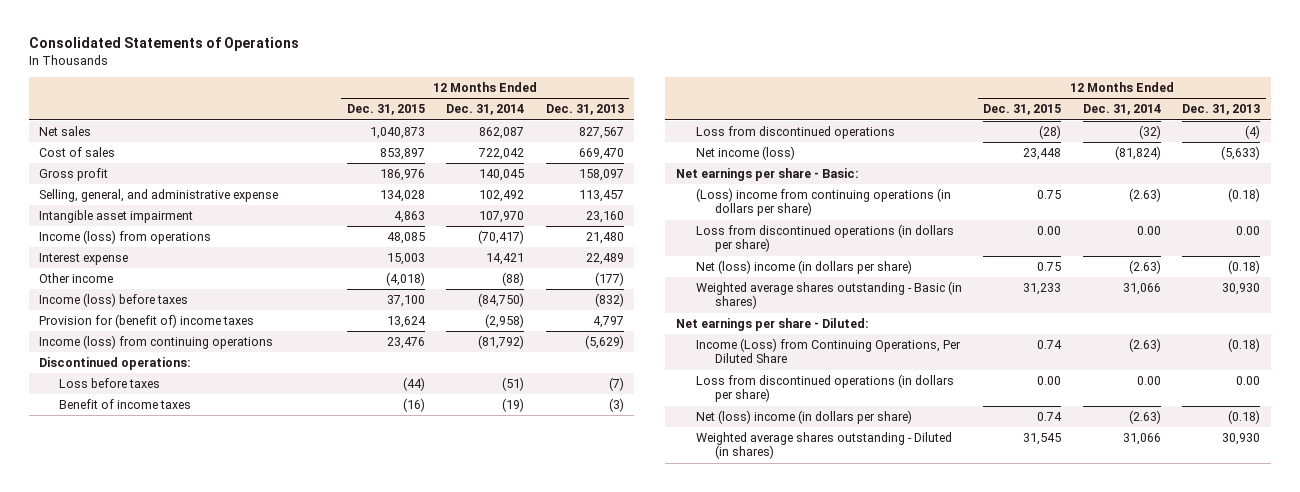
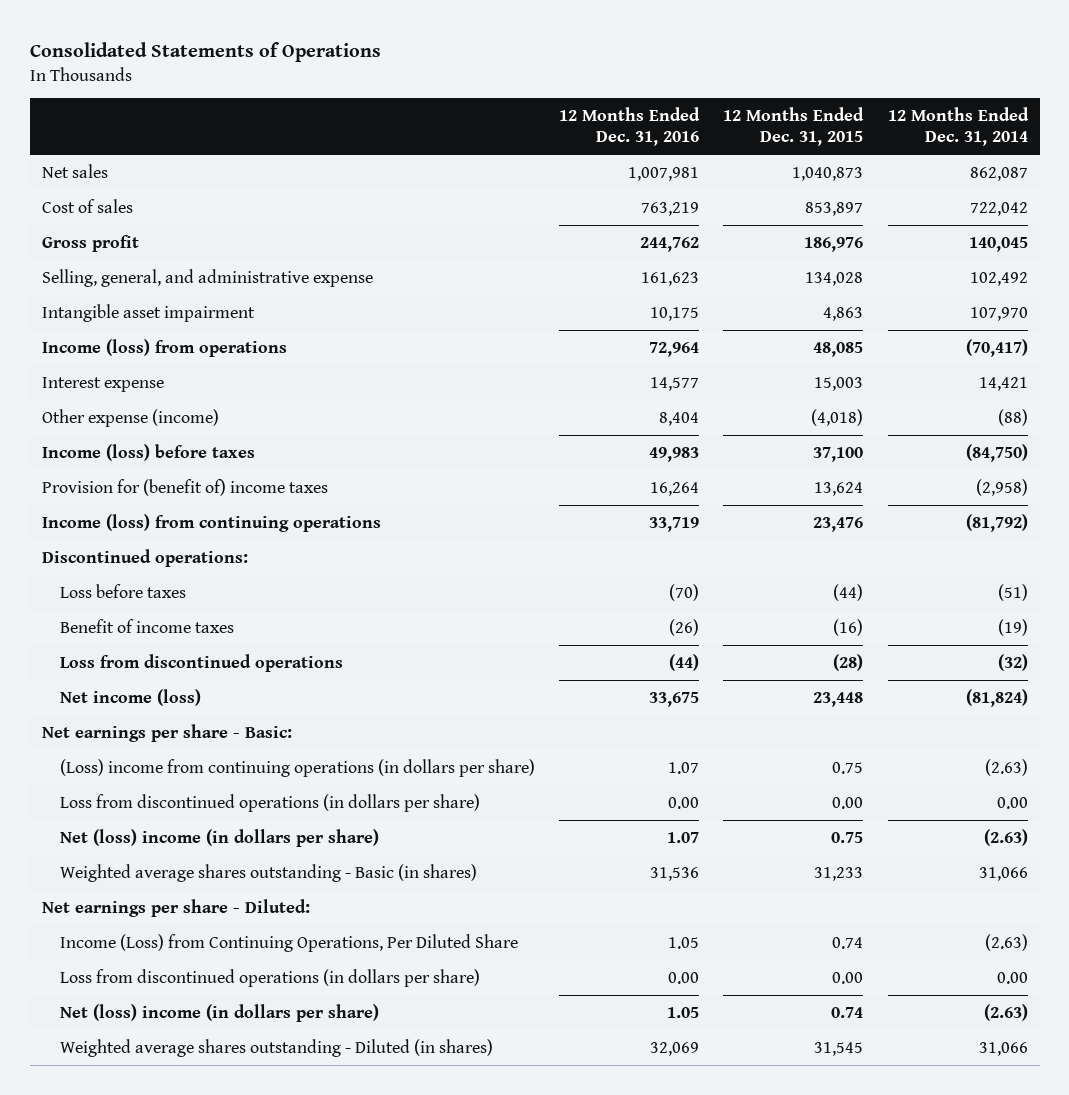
- | 12 Months Ended Dec. 31, 2015 | 12 Months Ended Dec. 31, 2014 | 12 Months Ended Dec. 31, 2013
+ | 12 Months Ended Dec. 31, 2016 | 12 Months Ended Dec. 31, 2015 | 12 Months Ended Dec. 31, 2014
- Other income | (4,018) | (88) | (177)
+ Other expense (income) | 8,404 | (4,018) | (88)

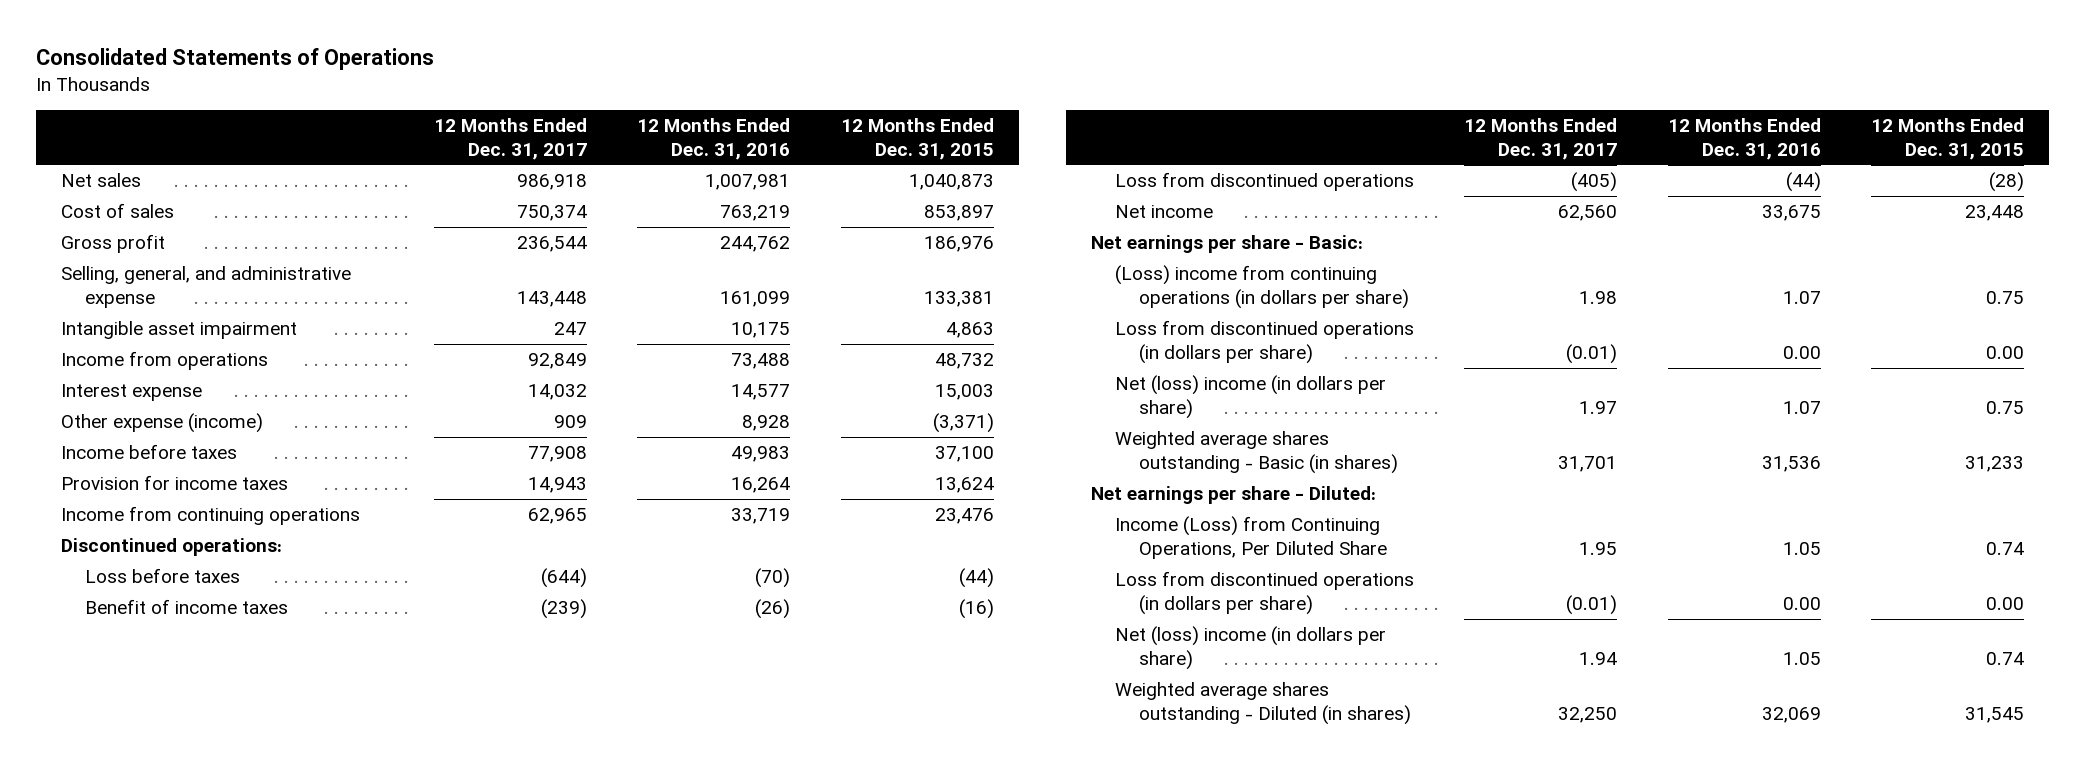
- | 12 Months Ended Dec. 31, 2016 | 12 Months Ended Dec. 31, 2015 | 12 Months Ended Dec. 31, 2014
+ | 12 Months Ended Dec. 31, 2017 | 12 Months Ended Dec. 31, 2016 | 12 Months Ended Dec. 31, 2015
- Selling, general, and administrative expense | 161,623 | 134,028 | 102,492
+ Selling, general, and administrative expense | 143,448 | 161,099 | 133,381
- Income (loss) from operations | 72,964 | 48,085 | (70,417)
+ Income from operations | 92,849 | 73,488 | 48,732
- Other expense (income) | 8,404 | (4,018) | (88)
- Income (loss) before taxes | 49,983 | 37,100 | (84,750)
- Provision for (benefit of) income taxes | 16,264 | 13,624 | (2,958)
- Income (loss) from continuing operations | 33,719 | 23,476 | (81,792)
+ Other expense (income) | 909 | 8,928 | (3,371)
+ Income before taxes | 77,908 | 49,983 | 37,100
+ Provision for income taxes | 14,943 | 16,264 | 13,624
+ Income from continuing operations | 62,965 | 33,719 | 23,476
- Net income (loss) | 33,675 | 23,448 | (81,824)
+ Net income | 62,560 | 33,675 | 23,448

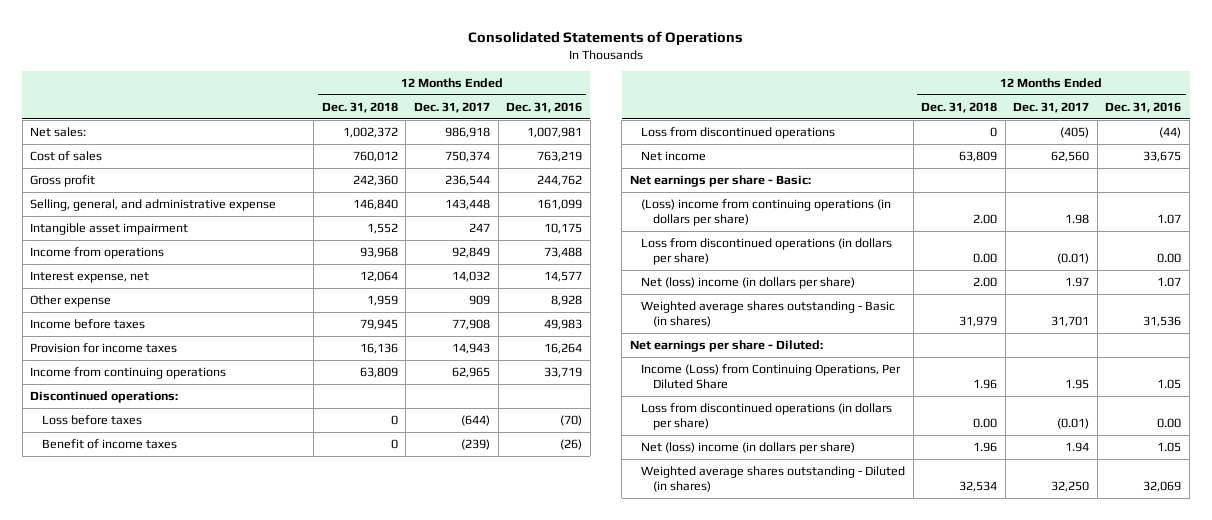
- | 12 Months Ended Dec. 31, 2017 | 12 Months Ended Dec. 31, 2016 | 12 Months Ended Dec. 31, 2015
+ | 12 Months Ended Dec. 31, 2018 | 12 Months Ended Dec. 31, 2017 | 12 Months Ended Dec. 31, 2016
- Net sales | 986,918 | 1,007,981 | 1,040,873
+ Net sales: | 1,002,372 | 986,918 | 1,007,981
- Interest expense | 14,032 | 14,577 | 15,003
- Other expense (income) | 909 | 8,928 | (3,371)
+ Interest expense, net | 12,064 | 14,032 | 14,577
+ Other expense | 1,959 | 909 | 8,928

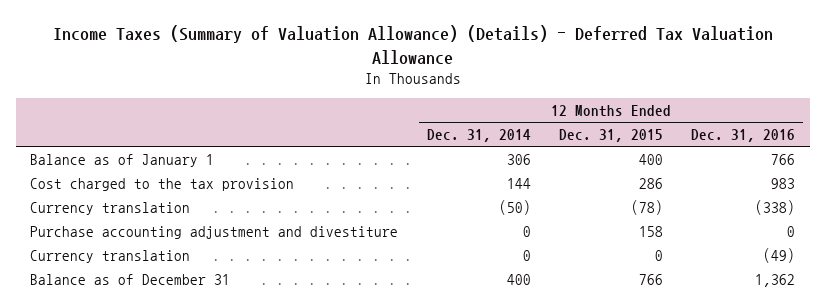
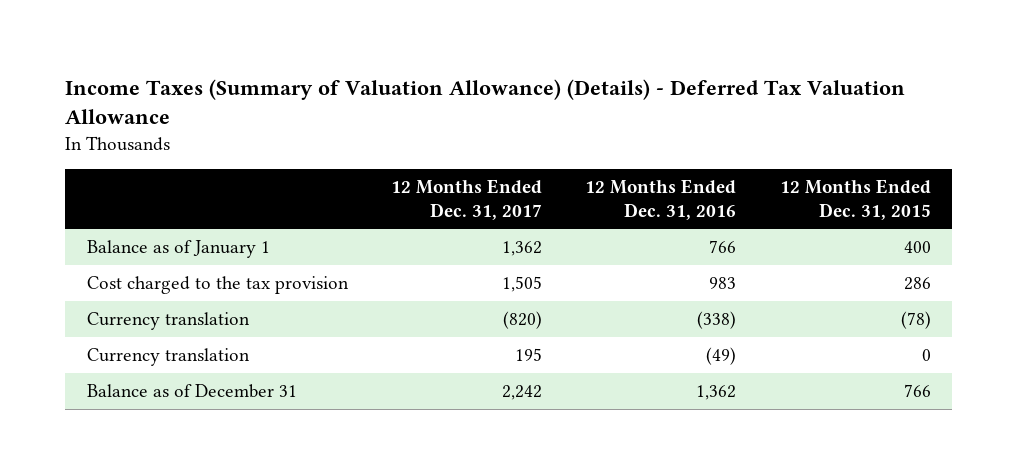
- | 12 Months Ended Dec. 31, 2014 | 12 Months Ended Dec. 31, 2015 | 12 Months Ended Dec. 31, 2016
+ | 12 Months Ended Dec. 31, 2017 | 12 Months Ended Dec. 31, 2016 | 12 Months Ended Dec. 31, 2015
- Purchase accounting adjustment and divestiture | 0 | 158 | 0

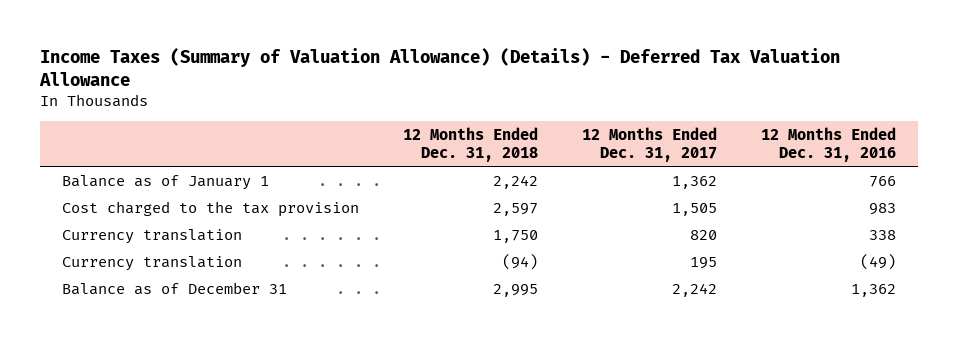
- | 12 Months Ended Dec. 31, 2017 | 12 Months Ended Dec. 31, 2016 | 12 Months Ended Dec. 31, 2015
+ | 12 Months Ended Dec. 31, 2018 | 12 Months Ended Dec. 31, 2017 | 12 Months Ended Dec. 31, 2016
- Currency translation | (820) | (338) | (78)
+ Currency translation | 1,750 | 820 | 338

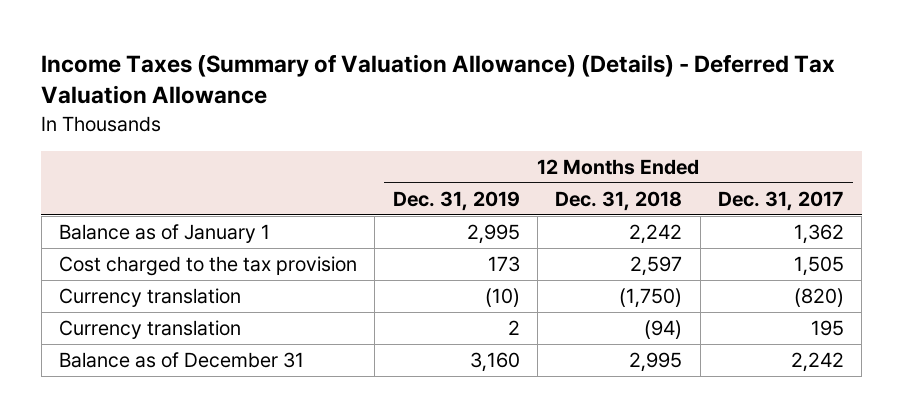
- | 12 Months Ended Dec. 31, 2018 | 12 Months Ended Dec. 31, 2017 | 12 Months Ended Dec. 31, 2016
+ | 12 Months Ended Dec. 31, 2019 | 12 Months Ended Dec. 31, 2018 | 12 Months Ended Dec. 31, 2017
- Currency translation | 1,750 | 820 | 338
+ Currency translation | (10) | (1,750) | (820)

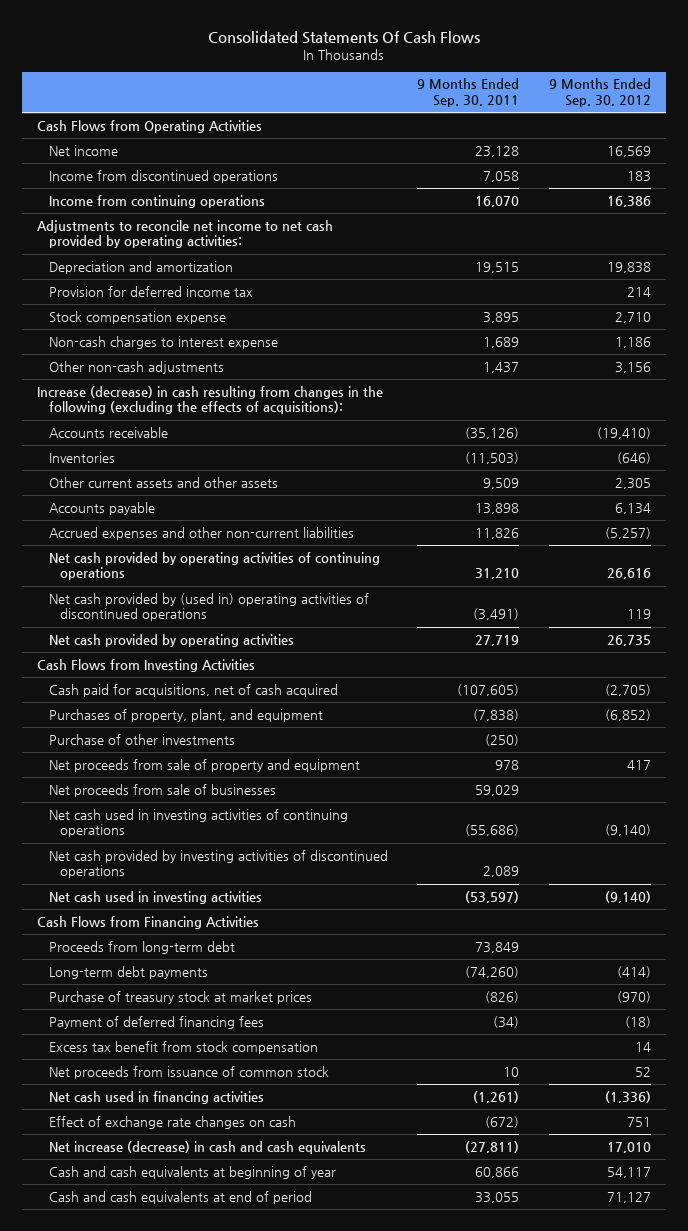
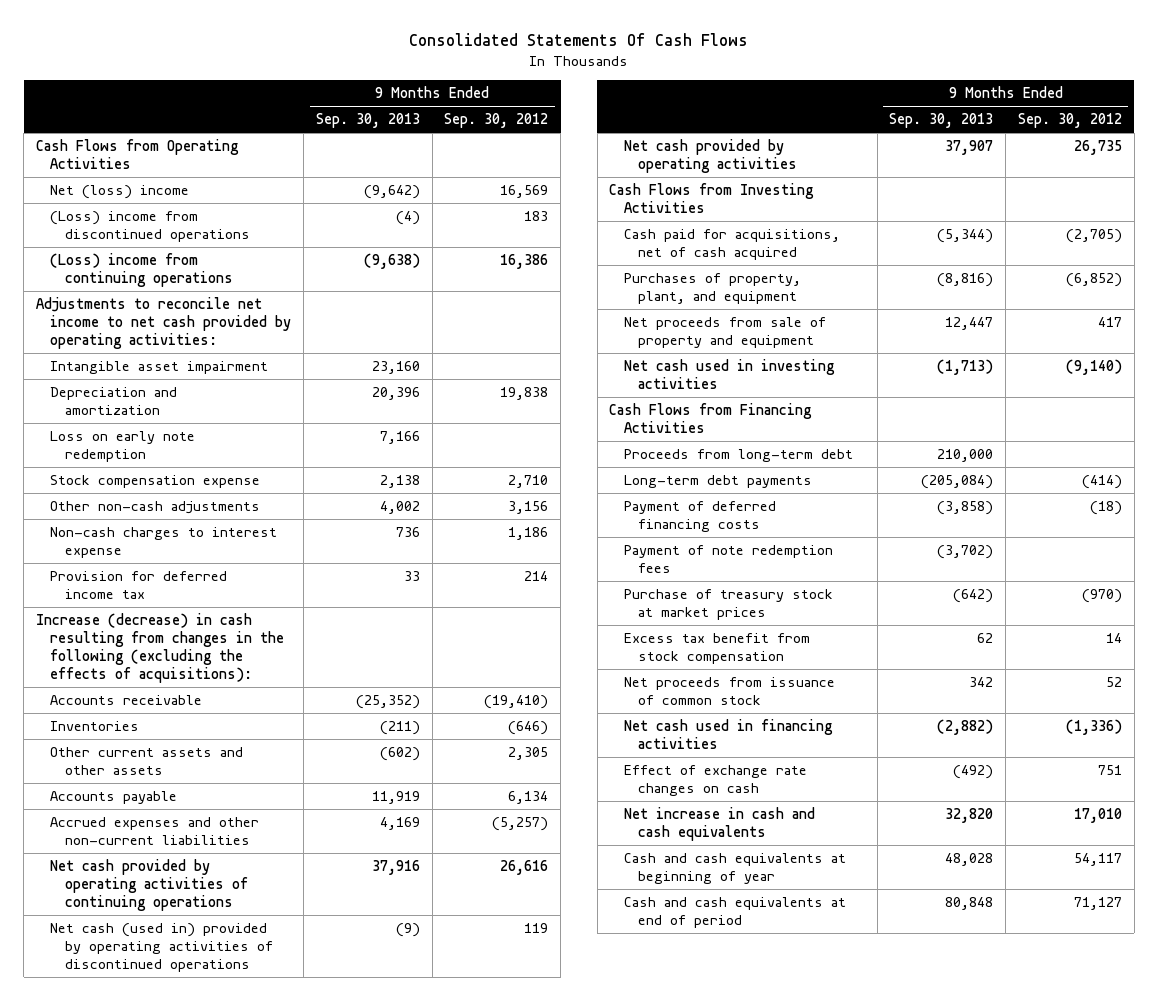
- | 9 Months Ended Sep. 30, 2011 | 9 Months Ended Sep. 30, 2012
+ | 9 Months Ended Sep. 30, 2013 | 9 Months Ended Sep. 30, 2012
- Net income | 23,128 | 16,569
- Income from discontinued operations | 7,058 | 183
- Income from continuing operations | 16,070 | 16,386
+ Net (loss) income | (9,642) | 16,569
+ (Loss) income from discontinued operations | (4) | 183
+ (Loss) income from continuing operations | (9,638) | 16,386
+ Intangible asset impairment | 23,160 |
+ Loss on early note redemption | 7,166 |
moved down: Non-cash charges to interest expense | 736 | 1,186
moved down: Provision for deferred income tax | 33 | 214
- Net cash provided by (used in) operating activities of discontinued operations | (3,491) | 119
+ Net cash (used in) provided by operating activities of discontinued operations | (9) | 119
- Purchase of other investments | (250) |
- Net proceeds from sale of businesses | 59,029 |
- Net cash used in investing activities of continuing operations | (55,686) | (9,140)
- Net cash provided by investing activities of discontinued operations | 2,089 |
+ Payment of deferred financing costs | (3,858) | (18)
+ Payment of note redemption fees | (3,702) |
- Payment of deferred financing fees | (34) | (18)
- Net increase (decrease) in cash and cash equivalents | (27,811) | 17,010
+ Net increase in cash and cash equivalents | 32,820 | 17,010

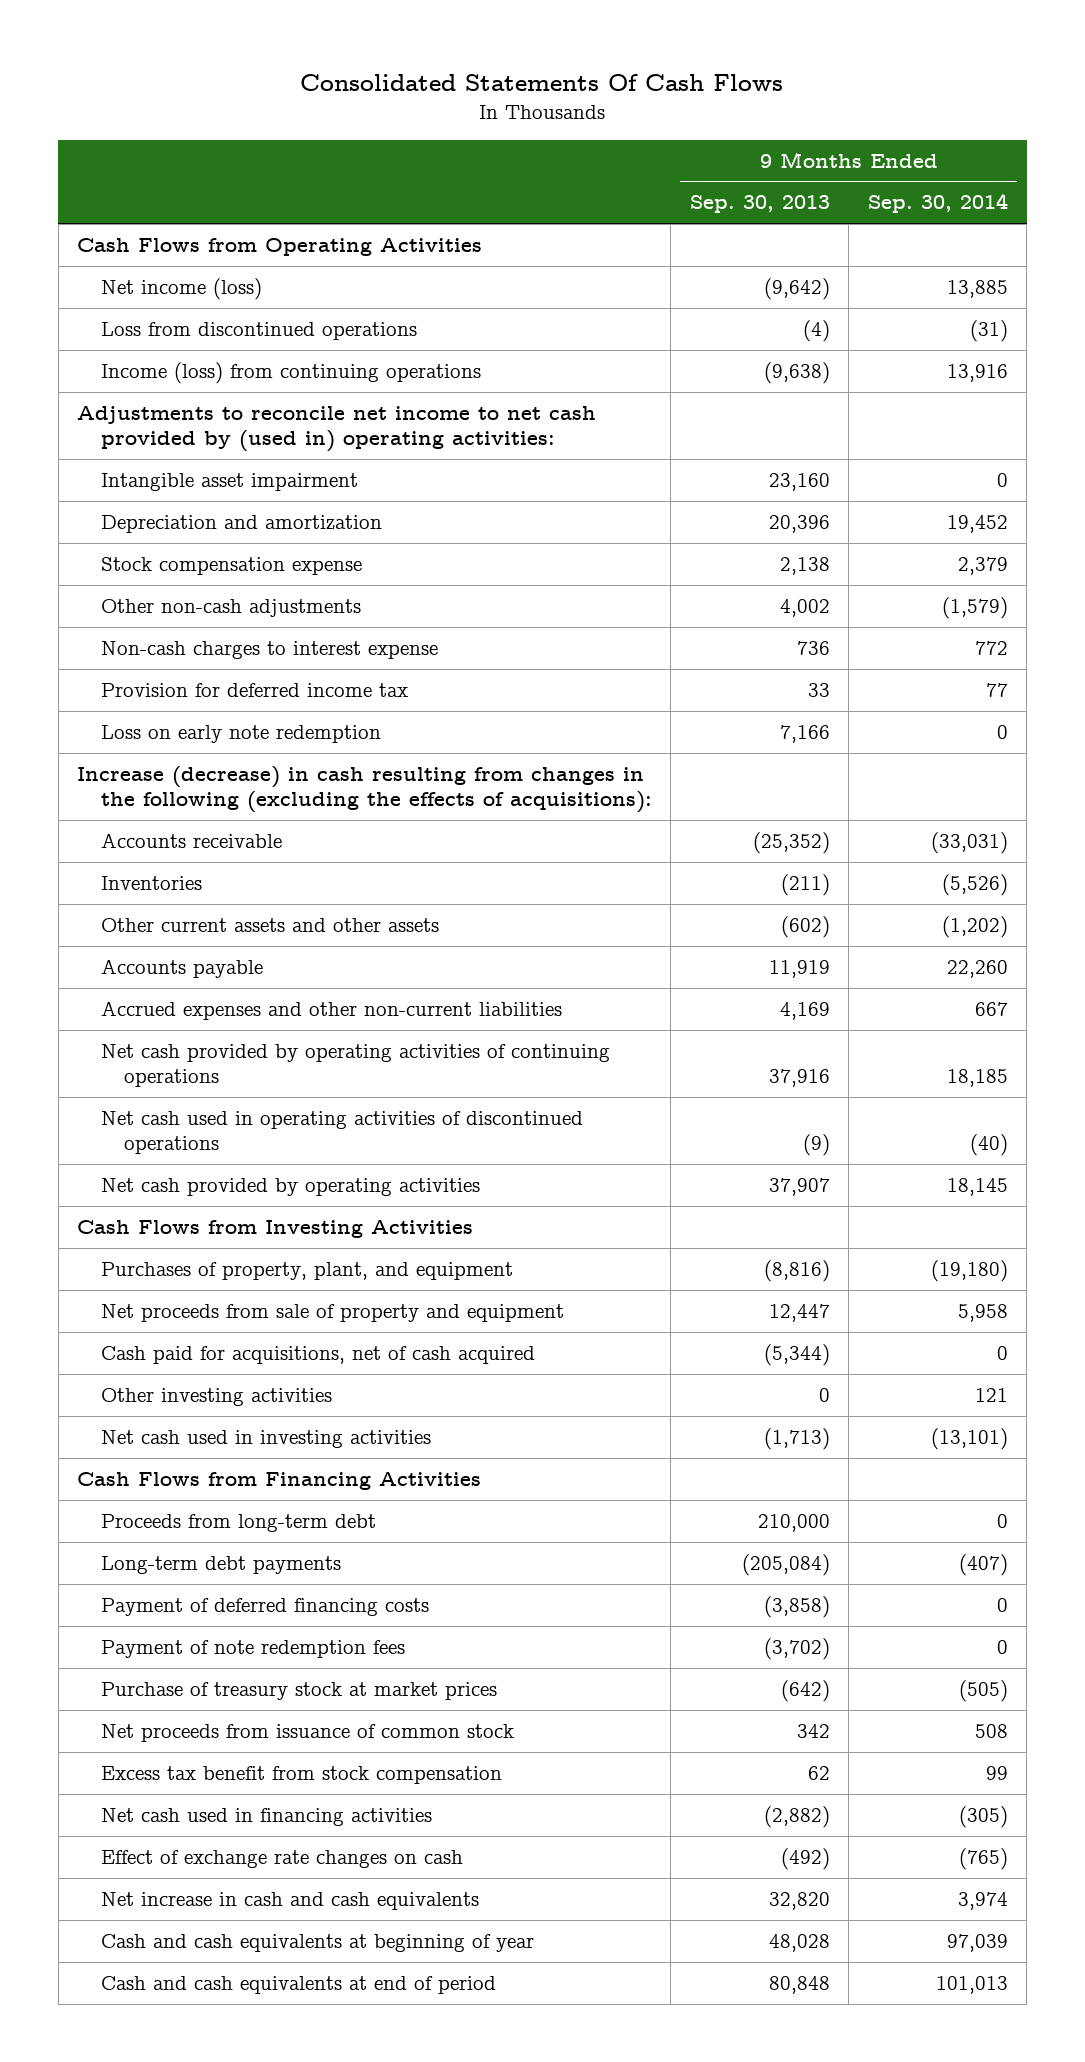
- | 9 Months Ended Sep. 30, 2013 | 9 Months Ended Sep. 30, 2012
+ | 9 Months Ended Sep. 30, 2013 | 9 Months Ended Sep. 30, 2014
- Net (loss) income | (9,642) | 16,569
- (Loss) income from discontinued operations | (4) | 183
- (Loss) income from continuing operations | (9,638) | 16,386
- Adjustments to reconcile net income to net cash provided by operating activities:
+ Net income (loss) | (9,642) | 13,885
+ Loss from discontinued operations | (4) | (31)
+ Income (loss) from continuing operations | (9,638) | 13,916
+ Adjustments to reconcile net income to net cash provided by (used in) operating activities:
moved down: Loss on early note redemption | 7,166 | 0
- Net cash (used in) provided by operating activities of discontinued operations | (9) | 119
+ Net cash used in operating activities of discontinued operations | (9) | (40)
moved down: Cash paid for acquisitions, net of cash acquired | (5,344) | 0
+ Other investing activities | 0 | 121
moved down: Excess tax benefit from stock compensation | 62 | 99

